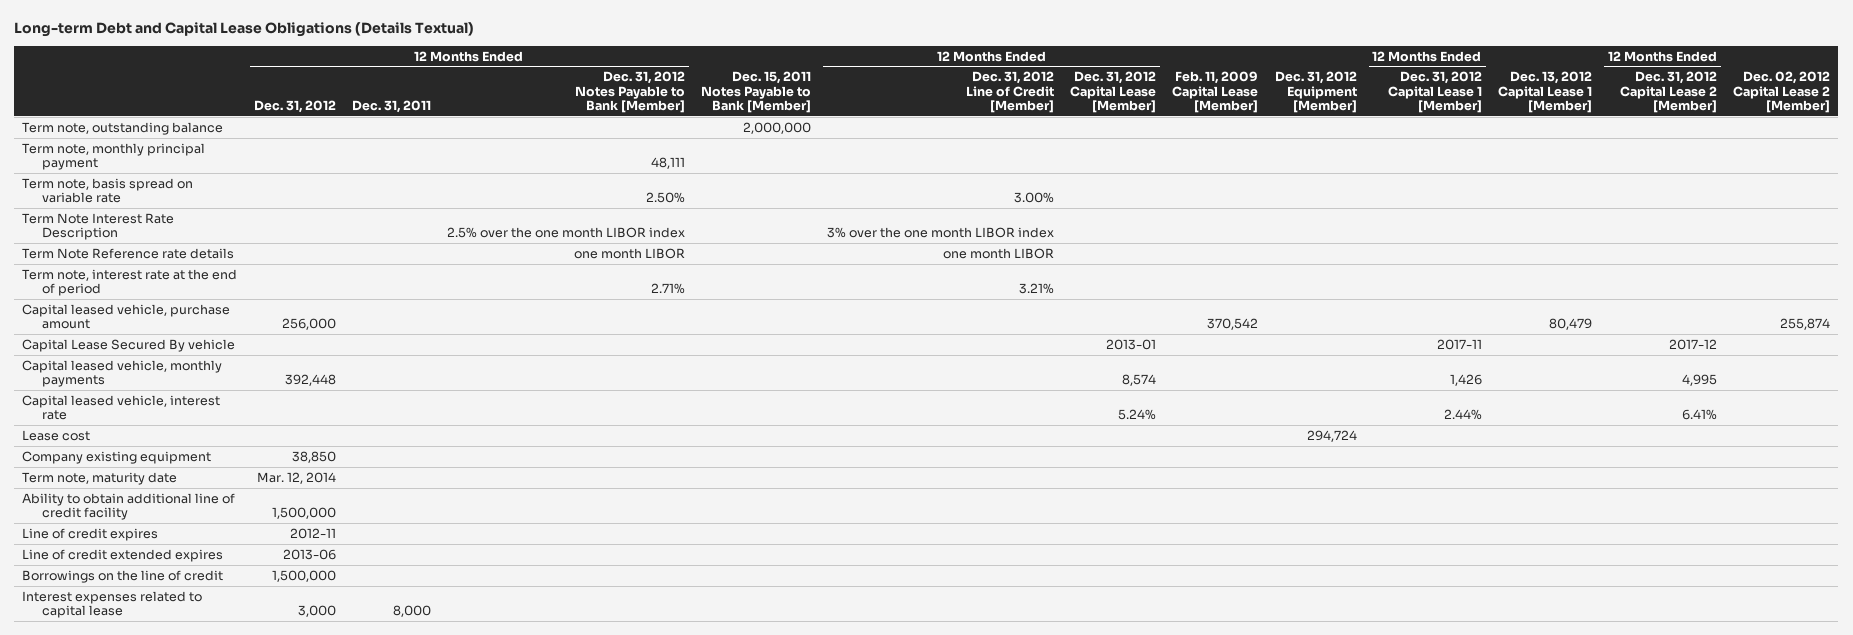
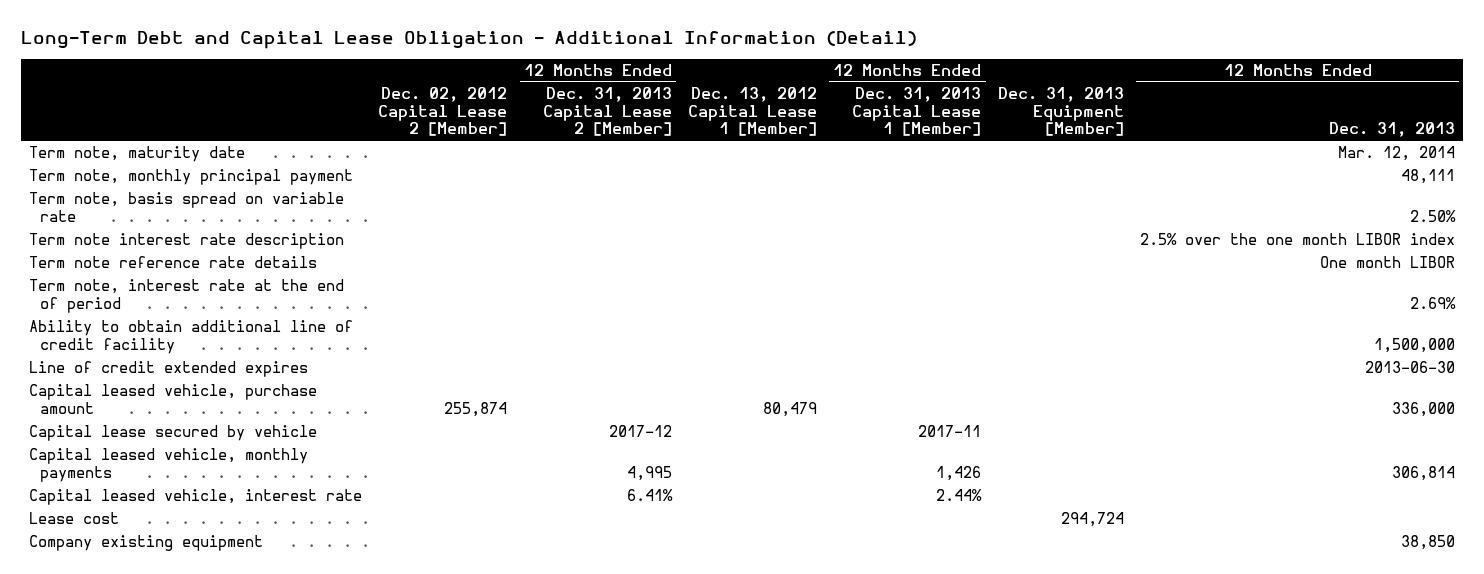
- Long-term Debt and Capital Lease Obligations (Details Textual)
+ Long-Term Debt and Capital Lease Obligation - Additional Information (Detail)
- | 12 Months Ended Dec. 31, 2012 | 12 Months Ended Dec. 31, 2011 | 12 Months Ended Dec. 31, 2012 Notes Payable to Bank [Member] | Dec. 15, 2011 Notes Payable to Bank [Member] | 12 Months Ended Dec. 31, 2012 Line of Credit [Member] | 12 Months Ended Dec. 31, 2012 Capital Lease [Member] | Feb. 11, 2009 Capital Lease [Member] | Dec. 31, 2012 Equipment [Member] | 12 Months Ended Dec. 31, 2012 Capital Lease 1 [Member] | Dec. 13, 2012 Capital Lease 1 [Member] | 12 Months Ended Dec. 31, 2012 Capital Lease 2 [Member] | Dec. 02, 2012 Capital Lease 2 [Member]
+ | Dec. 02, 2012 Capital Lease 2 [Member] | 12 Months Ended Dec. 31, 2013 Capital Lease 2 [Member] | Dec. 13, 2012 Capital Lease 1 [Member] | 12 Months Ended Dec. 31, 2013 Capital Lease 1 [Member] | Dec. 31, 2013 Equipment [Member] | 12 Months Ended Dec. 31, 2013
- Term note, outstanding balance | | | | 2,000,000 | | | | | | | |
moved up: Term note, maturity date | | | | | | Mar. 12, 2014
- Term Note Interest Rate Description | | | 2.5% over the one month LIBOR index | | 3% over the one month LIBOR index | | | | | | |
- Term Note Reference rate details | | | one month LIBOR | | one month LIBOR | | | | | | |
+ Term note interest rate description | | | | | | 2.5% over the one month LIBOR index
+ Term note reference rate details | | | | | | One month LIBOR
moved up: Ability to obtain additional line of credit facility | | | | | | 1,500,000
moved up: Line of credit extended expires | | | | | | 2013-06-30
- Capital Lease Secured By vehicle | | | | | | 2013-01 | | | 2017-11 | | 2017-12 |
+ Capital lease secured by vehicle | | 2017-12 | | 2017-11 | |
- Line of credit expires | 2012-11 | | | | | | | | | | |
- Borrowings on the line of credit | 1,500,000 | | | | | | | | | | |
- Interest expenses related to capital lease | 3,000 | 8,000 | | | | | | | | | |

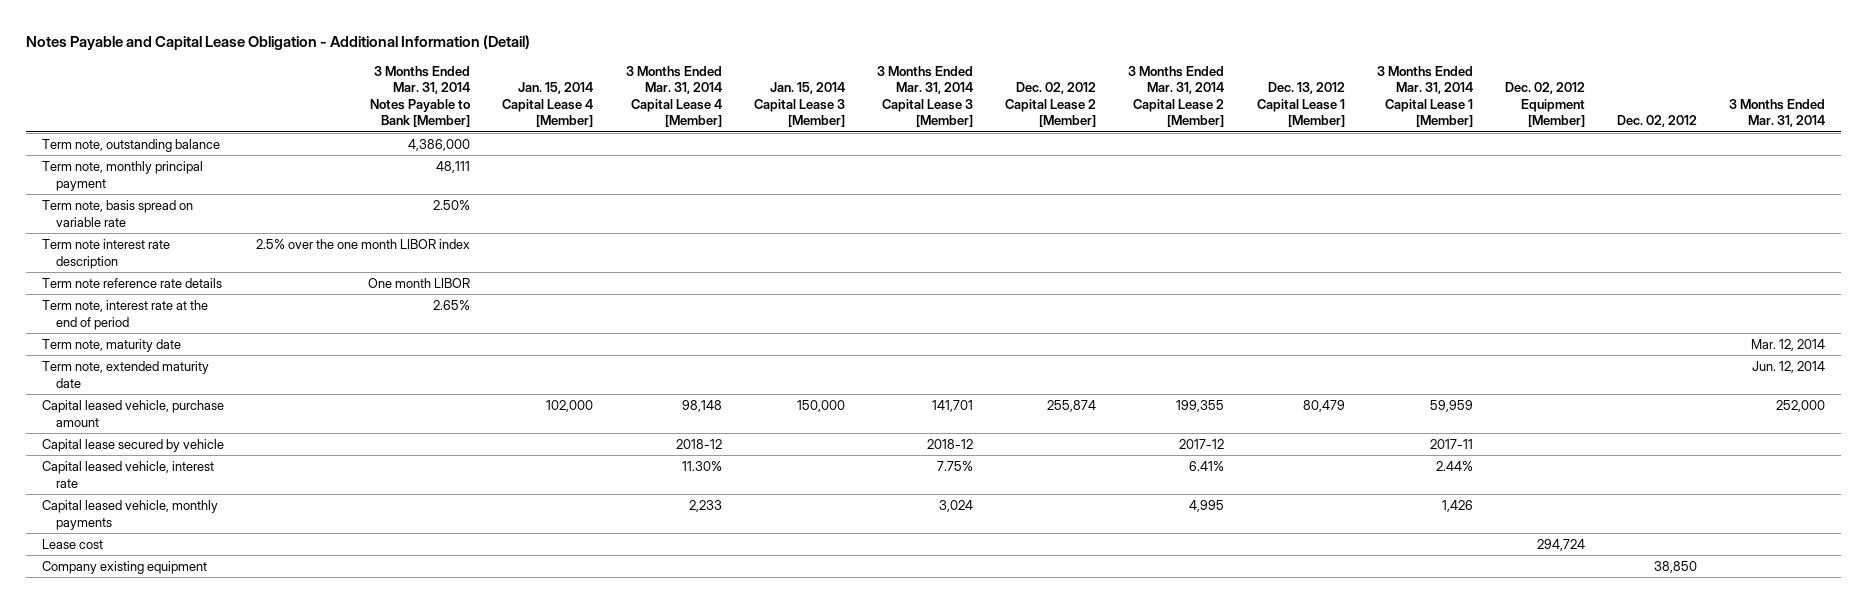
- Long-Term Debt and Capital Lease Obligation - Additional Information (Detail)
+ Notes Payable and Capital Lease Obligation - Additional Information (Detail)
- | Dec. 02, 2012 Capital Lease 2 [Member] | 12 Months Ended Dec. 31, 2013 Capital Lease 2 [Member] | Dec. 13, 2012 Capital Lease 1 [Member] | 12 Months Ended Dec. 31, 2013 Capital Lease 1 [Member] | Dec. 31, 2013 Equipment [Member] | 12 Months Ended Dec. 31, 2013
+ | 3 Months Ended Mar. 31, 2014 Notes Payable to Bank [Member] | Jan. 15, 2014 Capital Lease 4 [Member] | 3 Months Ended Mar. 31, 2014 Capital Lease 4 [Member] | Jan. 15, 2014 Capital Lease 3 [Member] | 3 Months Ended Mar. 31, 2014 Capital Lease 3 [Member] | Dec. 02, 2012 Capital Lease 2 [Member] | 3 Months Ended Mar. 31, 2014 Capital Lease 2 [Member] | Dec. 13, 2012 Capital Lease 1 [Member] | 3 Months Ended Mar. 31, 2014 Capital Lease 1 [Member] | Dec. 02, 2012 Equipment [Member] | Dec. 02, 2012 | 3 Months Ended Mar. 31, 2014
+ Term note, outstanding balance | 4,386,000 | | | | | | | | | | |
- Ability to obtain additional line of credit facility | | | | | | 1,500,000
- Line of credit extended expires | | | | | | 2013-06-30
moved down: Term note, maturity date | | | | | | | | | | | | Mar. 12, 2014
+ Term note, extended maturity date | | | | | | | | | | | | Jun. 12, 2014
moved down: Capital leased vehicle, monthly payments | | | 2,233 | | 3,024 | | 4,995 | | 1,426 | | |

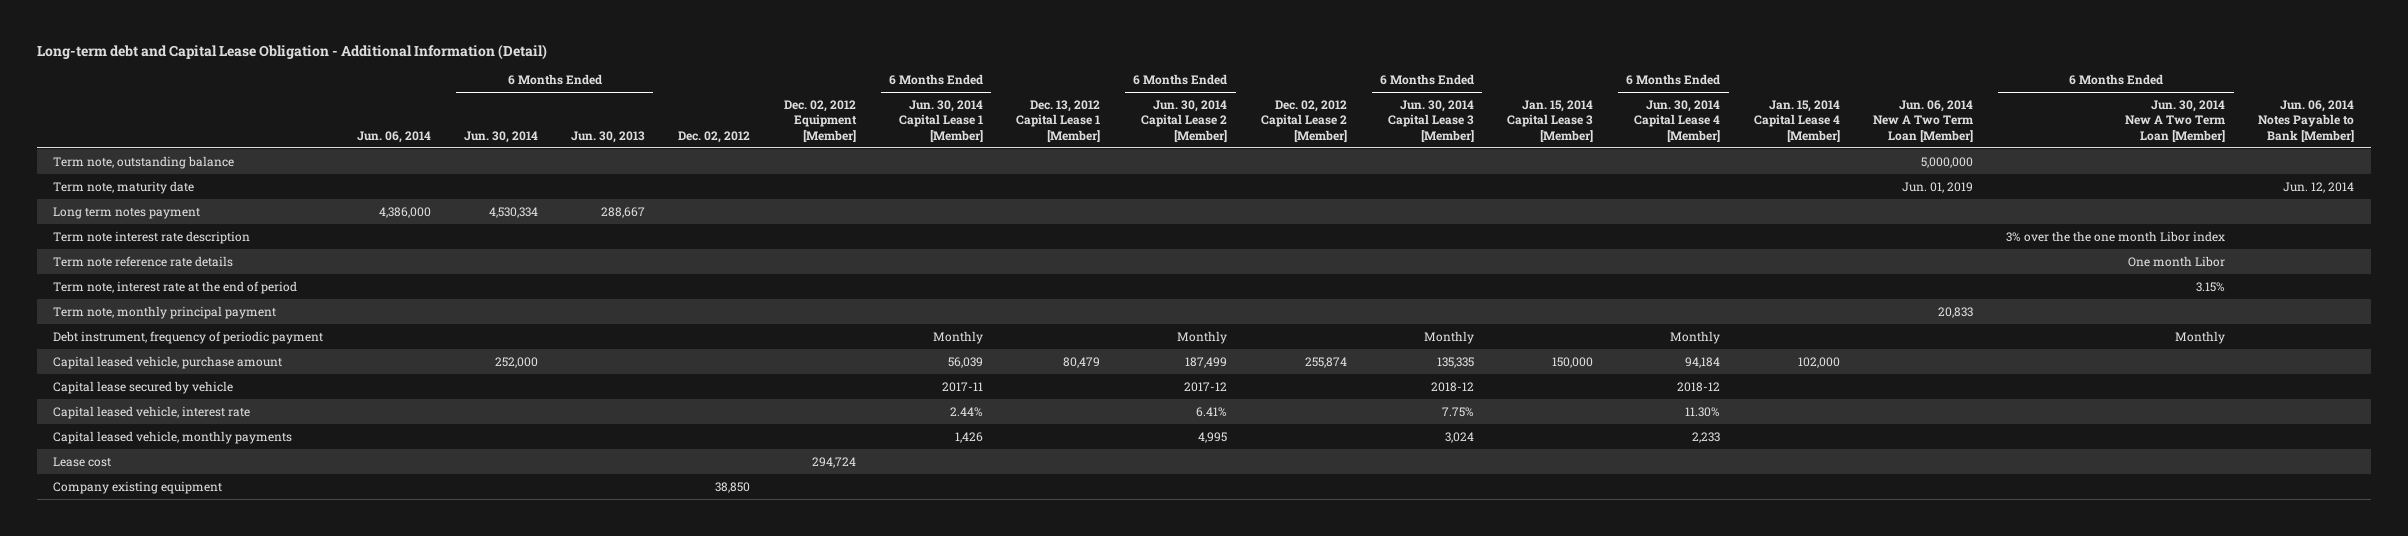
- Notes Payable and Capital Lease Obligation - Additional Information (Detail)
+ Long-term debt and Capital Lease Obligation - Additional Information (Detail)
- | 3 Months Ended Mar. 31, 2014 Notes Payable to Bank [Member] | Jan. 15, 2014 Capital Lease 4 [Member] | 3 Months Ended Mar. 31, 2014 Capital Lease 4 [Member] | Jan. 15, 2014 Capital Lease 3 [Member] | 3 Months Ended Mar. 31, 2014 Capital Lease 3 [Member] | Dec. 02, 2012 Capital Lease 2 [Member] | 3 Months Ended Mar. 31, 2014 Capital Lease 2 [Member] | Dec. 13, 2012 Capital Lease 1 [Member] | 3 Months Ended Mar. 31, 2014 Capital Lease 1 [Member] | Dec. 02, 2012 Equipment [Member] | Dec. 02, 2012 | 3 Months Ended Mar. 31, 2014
+ | Jun. 06, 2014 | 6 Months Ended Jun. 30, 2014 | 6 Months Ended Jun. 30, 2013 | Dec. 02, 2012 | Dec. 02, 2012 Equipment [Member] | 6 Months Ended Jun. 30, 2014 Capital Lease 1 [Member] | Dec. 13, 2012 Capital Lease 1 [Member] | 6 Months Ended Jun. 30, 2014 Capital Lease 2 [Member] | Dec. 02, 2012 Capital Lease 2 [Member] | 6 Months Ended Jun. 30, 2014 Capital Lease 3 [Member] | Jan. 15, 2014 Capital Lease 3 [Member] | 6 Months Ended Jun. 30, 2014 Capital Lease 4 [Member] | Jan. 15, 2014 Capital Lease 4 [Member] | Jun. 06, 2014 New A Two Term Loan [Member] | 6 Months Ended Jun. 30, 2014 New A Two Term Loan [Member] | Jun. 06, 2014 Notes Payable to Bank [Member]
- Term note, basis spread on variable rate | 2.50% | | | | | | | | | | |
moved up: Term note, maturity date | | | | | | | | | | | | | | Jun. 01, 2019 | | Jun. 12, 2014
+ Long term notes payment | 4,386,000 | 4,530,334 | 288,667 | | | | | | | | | | | | |
- Term note, extended maturity date | | | | | | | | | | | | Jun. 12, 2014
moved down: Term note, monthly principal payment | | | | | | | | | | | | | | 20,833 | |
+ Debt instrument, frequency of periodic payment | | | | | | Monthly | | Monthly | | Monthly | | Monthly | | | Monthly |

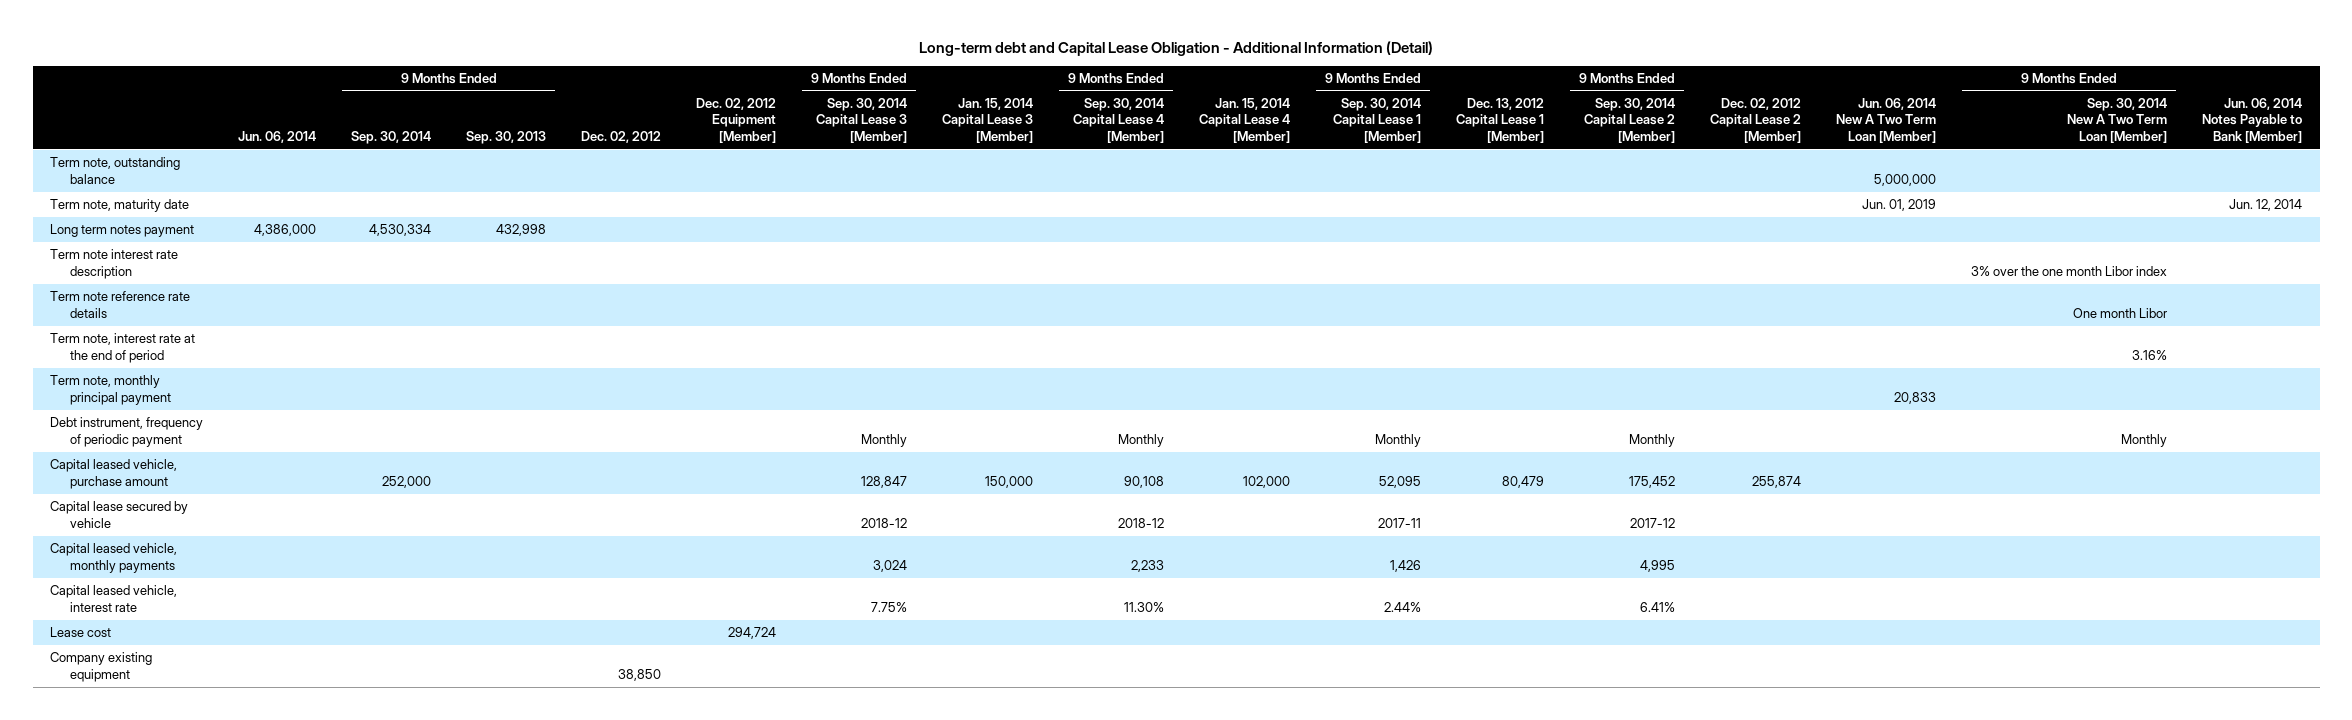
- | Jun. 06, 2014 | 6 Months Ended Jun. 30, 2014 | 6 Months Ended Jun. 30, 2013 | Dec. 02, 2012 | Dec. 02, 2012 Equipment [Member] | 6 Months Ended Jun. 30, 2014 Capital Lease 1 [Member] | Dec. 13, 2012 Capital Lease 1 [Member] | 6 Months Ended Jun. 30, 2014 Capital Lease 2 [Member] | Dec. 02, 2012 Capital Lease 2 [Member] | 6 Months Ended Jun. 30, 2014 Capital Lease 3 [Member] | Jan. 15, 2014 Capital Lease 3 [Member] | 6 Months Ended Jun. 30, 2014 Capital Lease 4 [Member] | Jan. 15, 2014 Capital Lease 4 [Member] | Jun. 06, 2014 New A Two Term Loan [Member] | 6 Months Ended Jun. 30, 2014 New A Two Term Loan [Member] | Jun. 06, 2014 Notes Payable to Bank [Member]
+ | Jun. 06, 2014 | 9 Months Ended Sep. 30, 2014 | 9 Months Ended Sep. 30, 2013 | Dec. 02, 2012 | Dec. 02, 2012 Equipment [Member] | 9 Months Ended Sep. 30, 2014 Capital Lease 3 [Member] | Jan. 15, 2014 Capital Lease 3 [Member] | 9 Months Ended Sep. 30, 2014 Capital Lease 4 [Member] | Jan. 15, 2014 Capital Lease 4 [Member] | 9 Months Ended Sep. 30, 2014 Capital Lease 1 [Member] | Dec. 13, 2012 Capital Lease 1 [Member] | 9 Months Ended Sep. 30, 2014 Capital Lease 2 [Member] | Dec. 02, 2012 Capital Lease 2 [Member] | Jun. 06, 2014 New A Two Term Loan [Member] | 9 Months Ended Sep. 30, 2014 New A Two Term Loan [Member] | Jun. 06, 2014 Notes Payable to Bank [Member]
moved down: Capital leased vehicle, interest rate | | | | | | 7.75% | | 11.30% | | 2.44% | | 6.41% | | | |

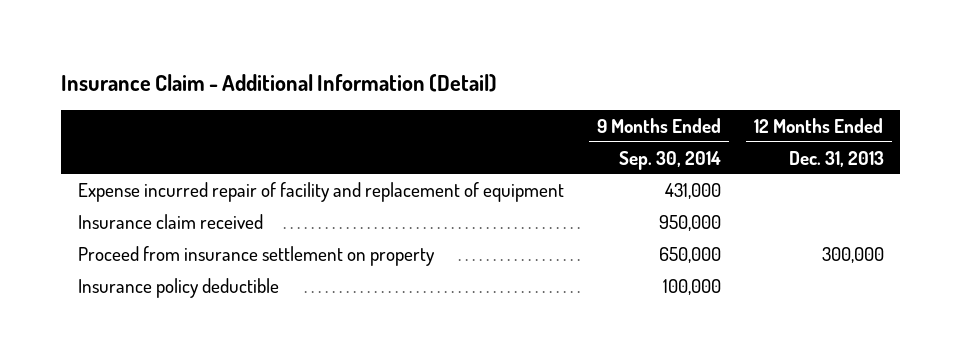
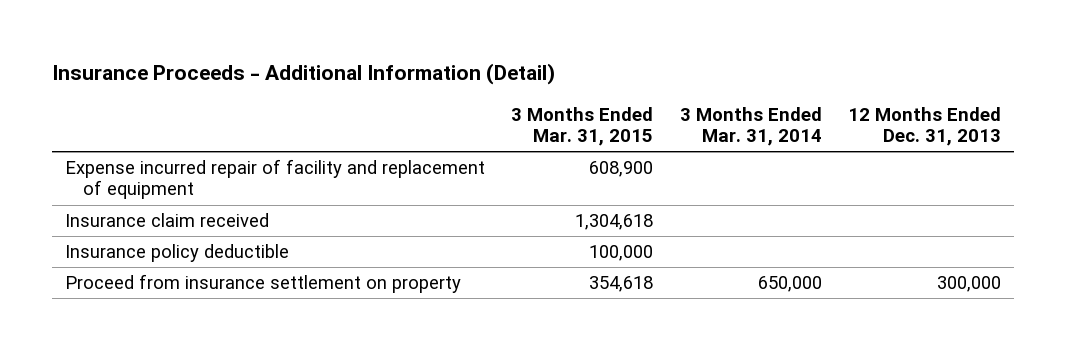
- Insurance Claim - Additional Information (Detail)
+ Insurance Proceeds - Additional Information (Detail)
- | 9 Months Ended Sep. 30, 2014 | 12 Months Ended Dec. 31, 2013
+ | 3 Months Ended Mar. 31, 2015 | 3 Months Ended Mar. 31, 2014 | 12 Months Ended Dec. 31, 2013
moved down: Proceed from insurance settlement on property | 354,618 | 650,000 | 300,000

